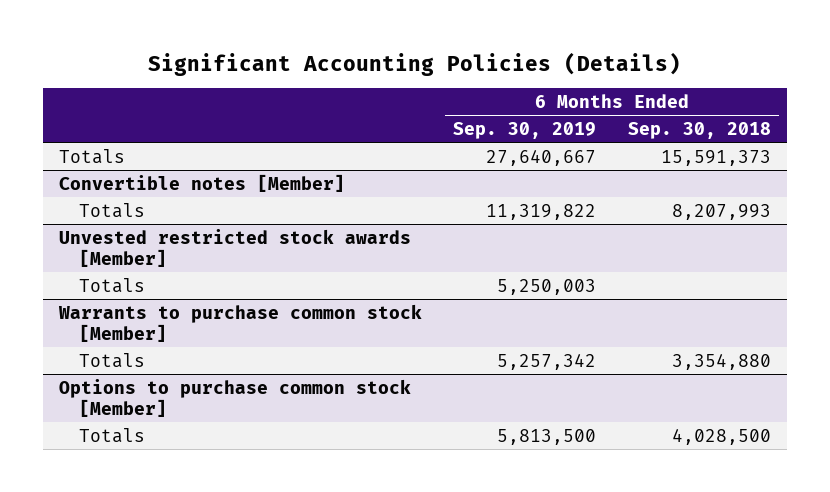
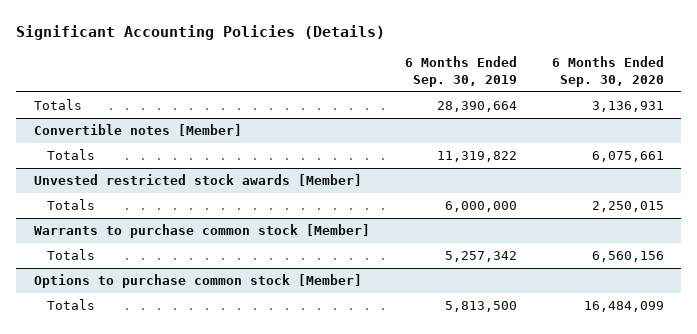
- | 6 Months Ended Sep. 30, 2019 | 6 Months Ended Sep. 30, 2018
+ | 6 Months Ended Sep. 30, 2019 | 6 Months Ended Sep. 30, 2020
- Totals | 27,640,667 | 15,591,373
+ Totals | 28,390,664 | 3,136,931
@ Unvested restricted stock awards [Member]
- Totals | 5,250,003 |
+ Totals | 6,000,000 | 2,250,015

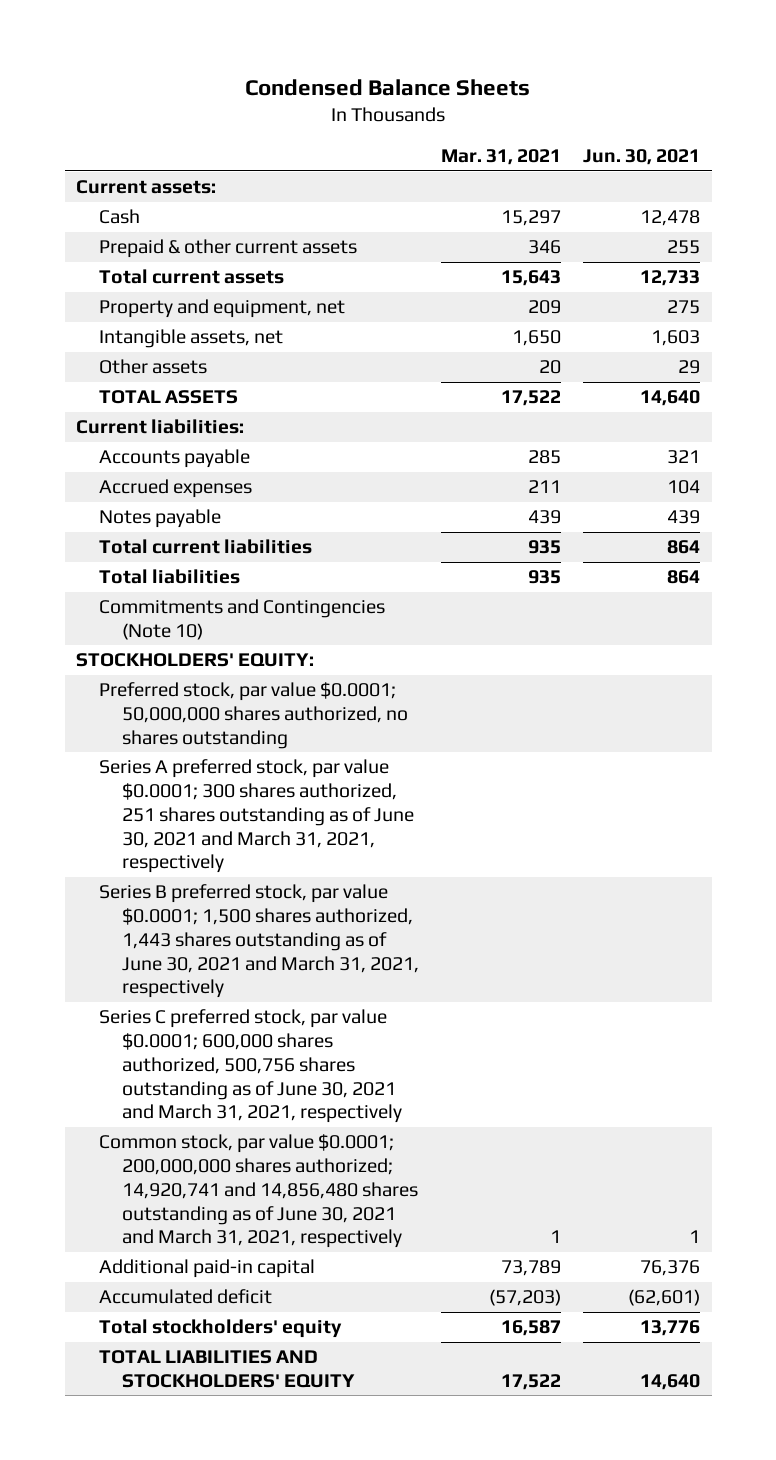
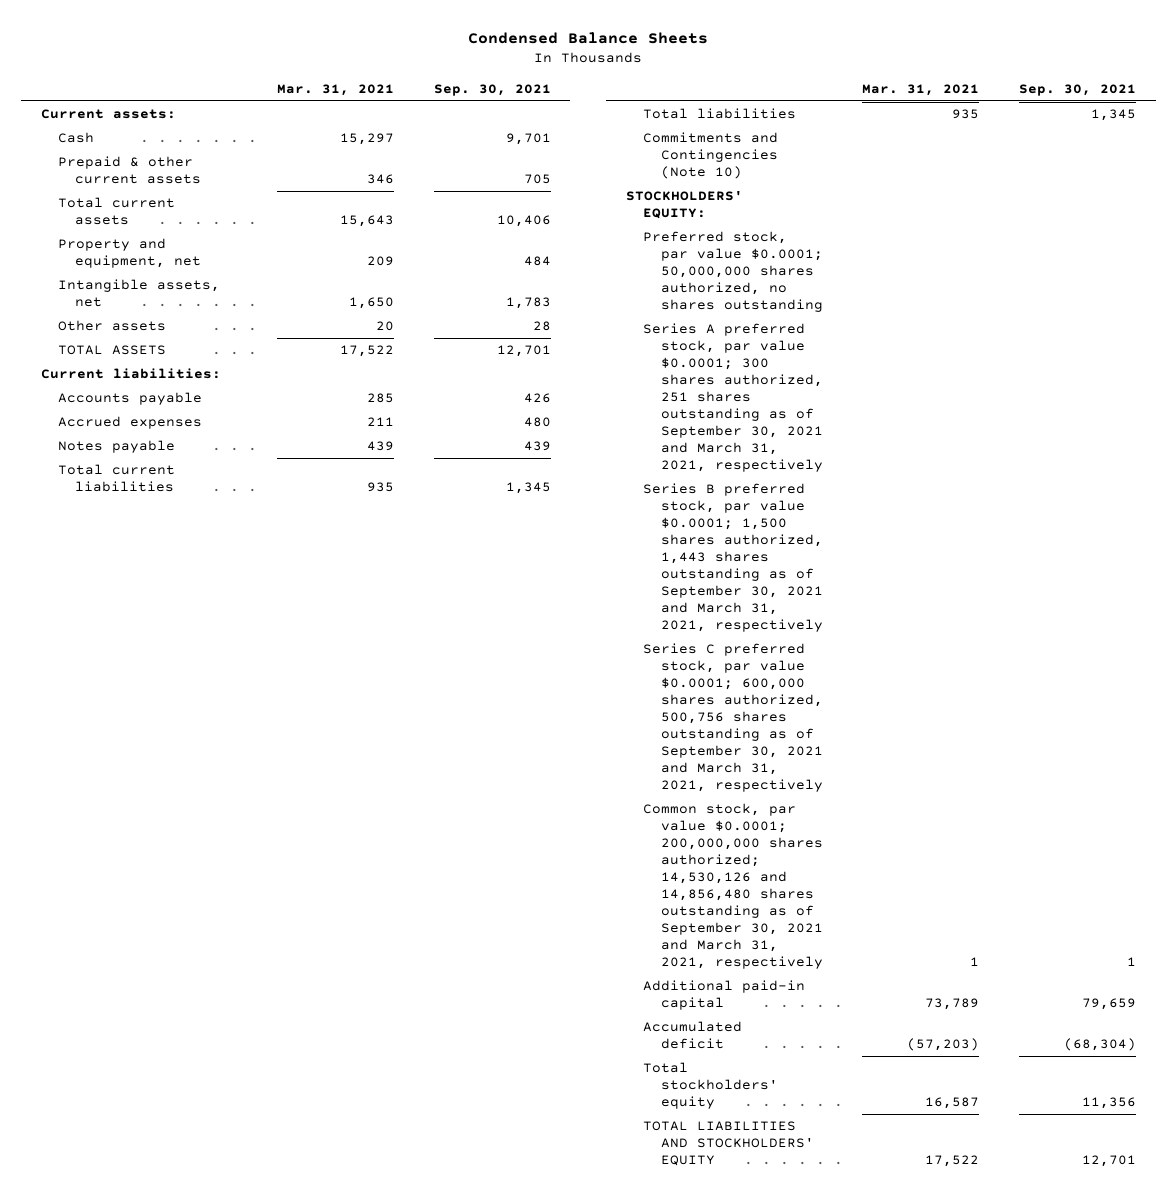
- | Mar. 31, 2021 | Jun. 30, 2021
+ | Mar. 31, 2021 | Sep. 30, 2021
- Series A preferred stock, par value $0.0001; 300 shares authorized, 251 shares outstanding as of June 30, 2021 and March 31, 2021, respectively
- Series B preferred stock, par value $0.0001; 1,500 shares authorized, 1,443 shares outstanding as of June 30, 2021 and March 31, 2021, respectively
- Series C preferred stock, par value $0.0001; 600,000 shares authorized, 500,756 shares outstanding as of June 30, 2021 and March 31, 2021, respectively
- Common stock, par value $0.0001; 200,000,000 shares authorized; 14,920,741 and 14,856,480 shares outstanding as of June 30, 2021 and March 31, 2021, respectively | 1 | 1
+ Series A preferred stock, par value $0.0001; 300 shares authorized, 251 shares outstanding as of September 30, 2021 and March 31, 2021, respectively
+ Series B preferred stock, par value $0.0001; 1,500 shares authorized, 1,443 shares outstanding as of September 30, 2021 and March 31, 2021, respectively
+ Series C preferred stock, par value $0.0001; 600,000 shares authorized, 500,756 shares outstanding as of September 30, 2021 and March 31, 2021, respectively
+ Common stock, par value $0.0001; 200,000,000 shares authorized; 14,530,126 and 14,856,480 shares outstanding as of September 30, 2021 and March 31, 2021, respectively | 1 | 1

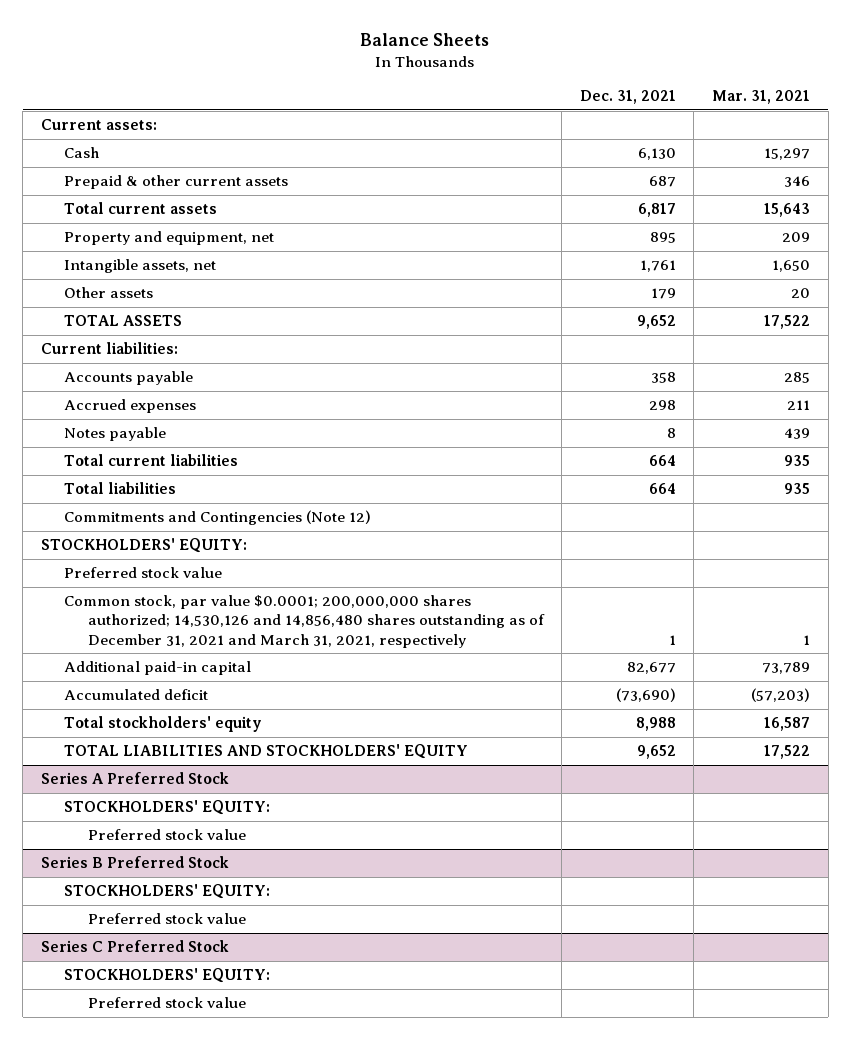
- Condensed Balance Sheets
+ Balance Sheets
- | Mar. 31, 2021 | Sep. 30, 2021
+ | Dec. 31, 2021 | Mar. 31, 2021
- Commitments and Contingencies (Note 10)
+ Commitments and Contingencies (Note 12)
- Preferred stock, par value $0.0001; 50,000,000 shares authorized, no shares outstanding
- Series A preferred stock, par value $0.0001; 300 shares authorized, 251 shares outstanding as of September 30, 2021 and March 31, 2021, respectively
- Series B preferred stock, par value $0.0001; 1,500 shares authorized, 1,443 shares outstanding as of September 30, 2021 and March 31, 2021, respectively
- Series C preferred stock, par value $0.0001; 600,000 shares authorized, 500,756 shares outstanding as of September 30, 2021 and March 31, 2021, respectively
- Common stock, par value $0.0001; 200,000,000 shares authorized; 14,530,126 and 14,856,480 shares outstanding as of September 30, 2021 and March 31, 2021, respectively | 1 | 1
+ Preferred stock value
+ Common stock, par value $0.0001; 200,000,000 shares authorized; 14,530,126 and 14,856,480 shares outstanding as of December 31, 2021 and March 31, 2021, respectively | 1 | 1
+ Series A Preferred Stock
+ STOCKHOLDERS' EQUITY:
+ Preferred stock value
+ Series B Preferred Stock
+ STOCKHOLDERS' EQUITY:
+ Preferred stock value
+ Series C Preferred Stock
+ STOCKHOLDERS' EQUITY:
+ Preferred stock value

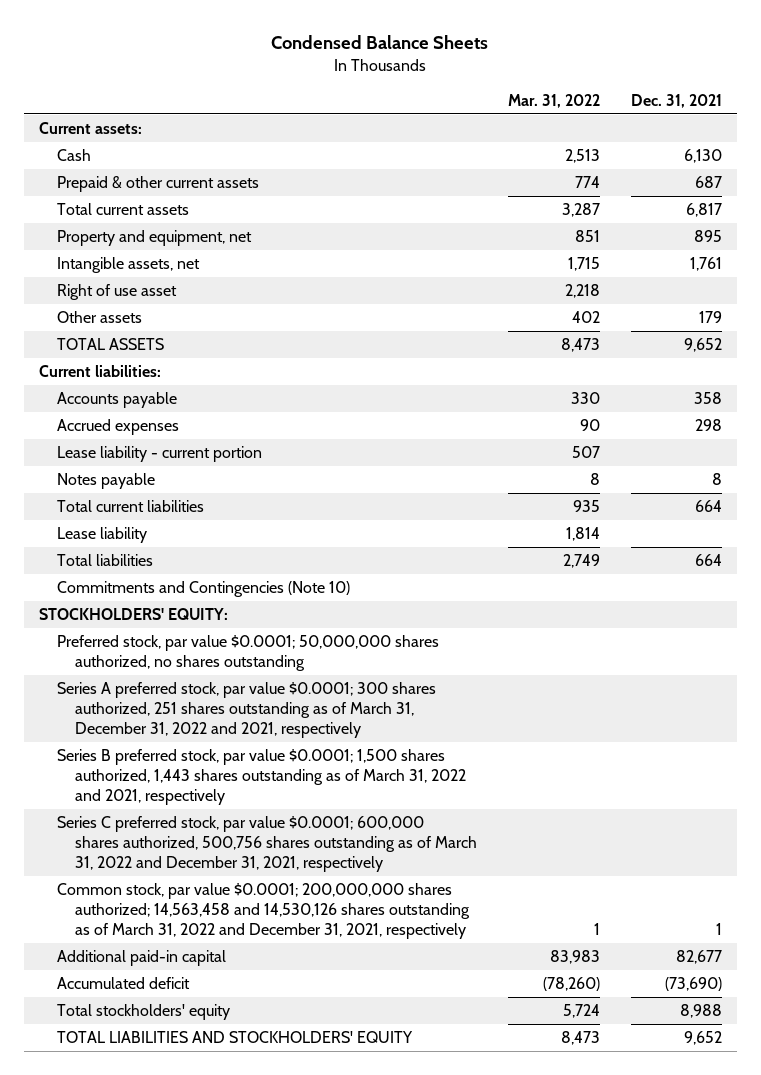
- Balance Sheets
+ Condensed Balance Sheets
- | Dec. 31, 2021 | Mar. 31, 2021
+ | Mar. 31, 2022 | Dec. 31, 2021
+ Right of use asset | 2,218 |
+ Lease liability - current portion | 507 |
+ Lease liability | 1,814 |
- Commitments and Contingencies (Note 12)
+ Commitments and Contingencies (Note 10)
- Preferred stock value
- Common stock, par value $0.0001; 200,000,000 shares authorized; 14,530,126 and 14,856,480 shares outstanding as of December 31, 2021 and March 31, 2021, respectively | 1 | 1
+ Preferred stock, par value $0.0001; 50,000,000 shares authorized, no shares outstanding
+ Series A preferred stock, par value $0.0001; 300 shares authorized, 251 shares outstanding as of March 31, December 31, 2022 and 2021, respectively
+ Series B preferred stock, par value $0.0001; 1,500 shares authorized, 1,443 shares outstanding as of March 31, 2022 and 2021, respectively
+ Series C preferred stock, par value $0.0001; 600,000 shares authorized, 500,756 shares outstanding as of March 31, 2022 and December 31, 2021, respectively
+ Common stock, par value $0.0001; 200,000,000 shares authorized; 14,563,458 and 14,530,126 shares outstanding as of March 31, 2022 and December 31, 2021, respectively | 1 | 1
- Series A Preferred Stock
- STOCKHOLDERS' EQUITY:
- Preferred stock value
- Series B Preferred Stock
- STOCKHOLDERS' EQUITY:
- Preferred stock value
- Series C Preferred Stock
- STOCKHOLDERS' EQUITY:
- Preferred stock value

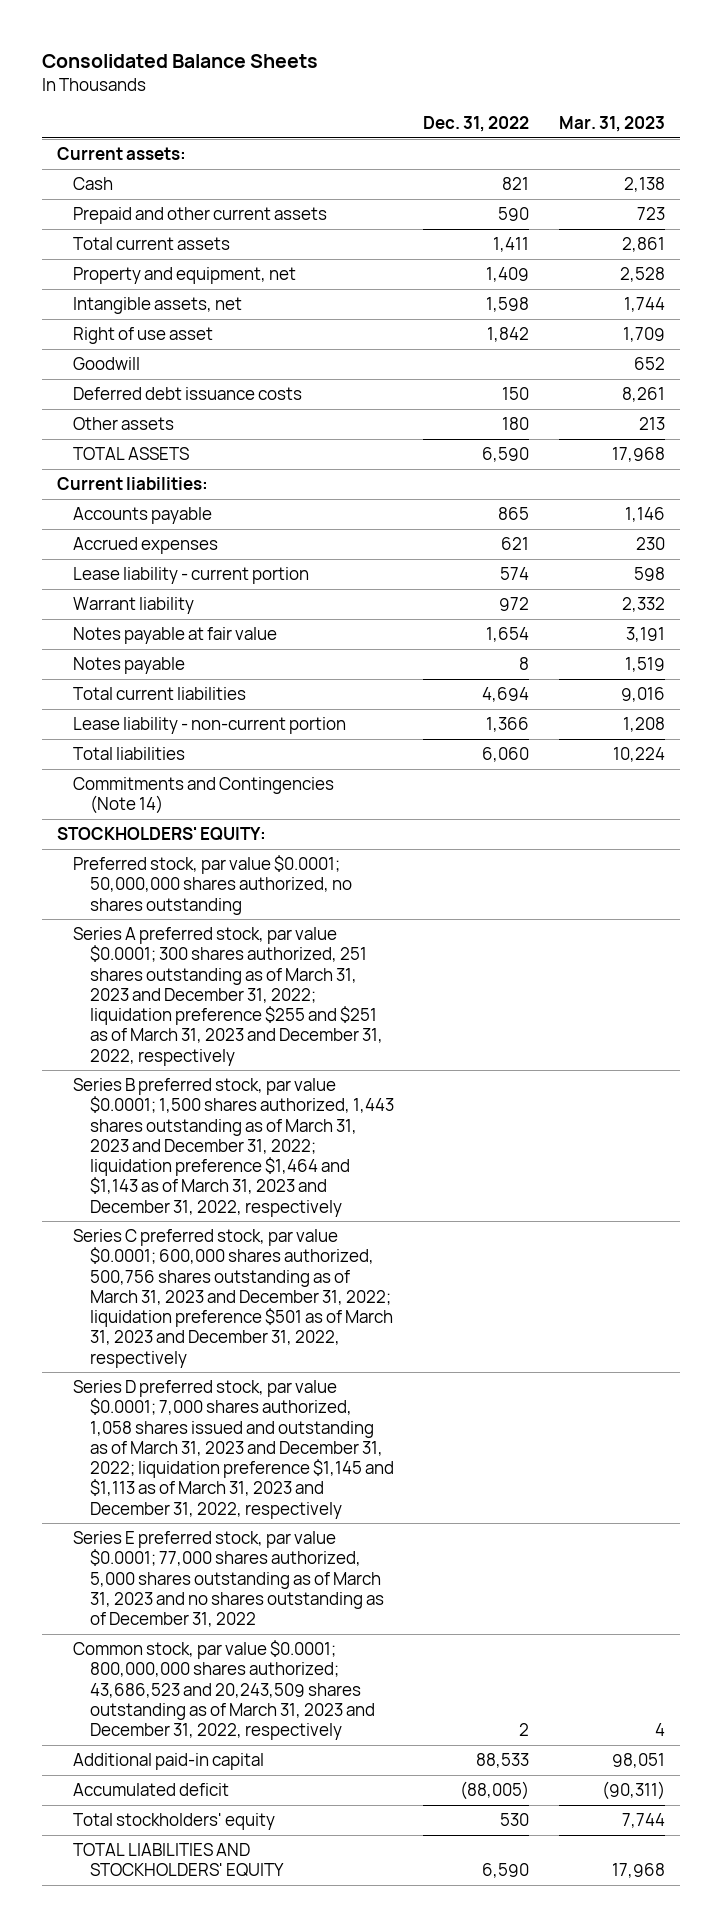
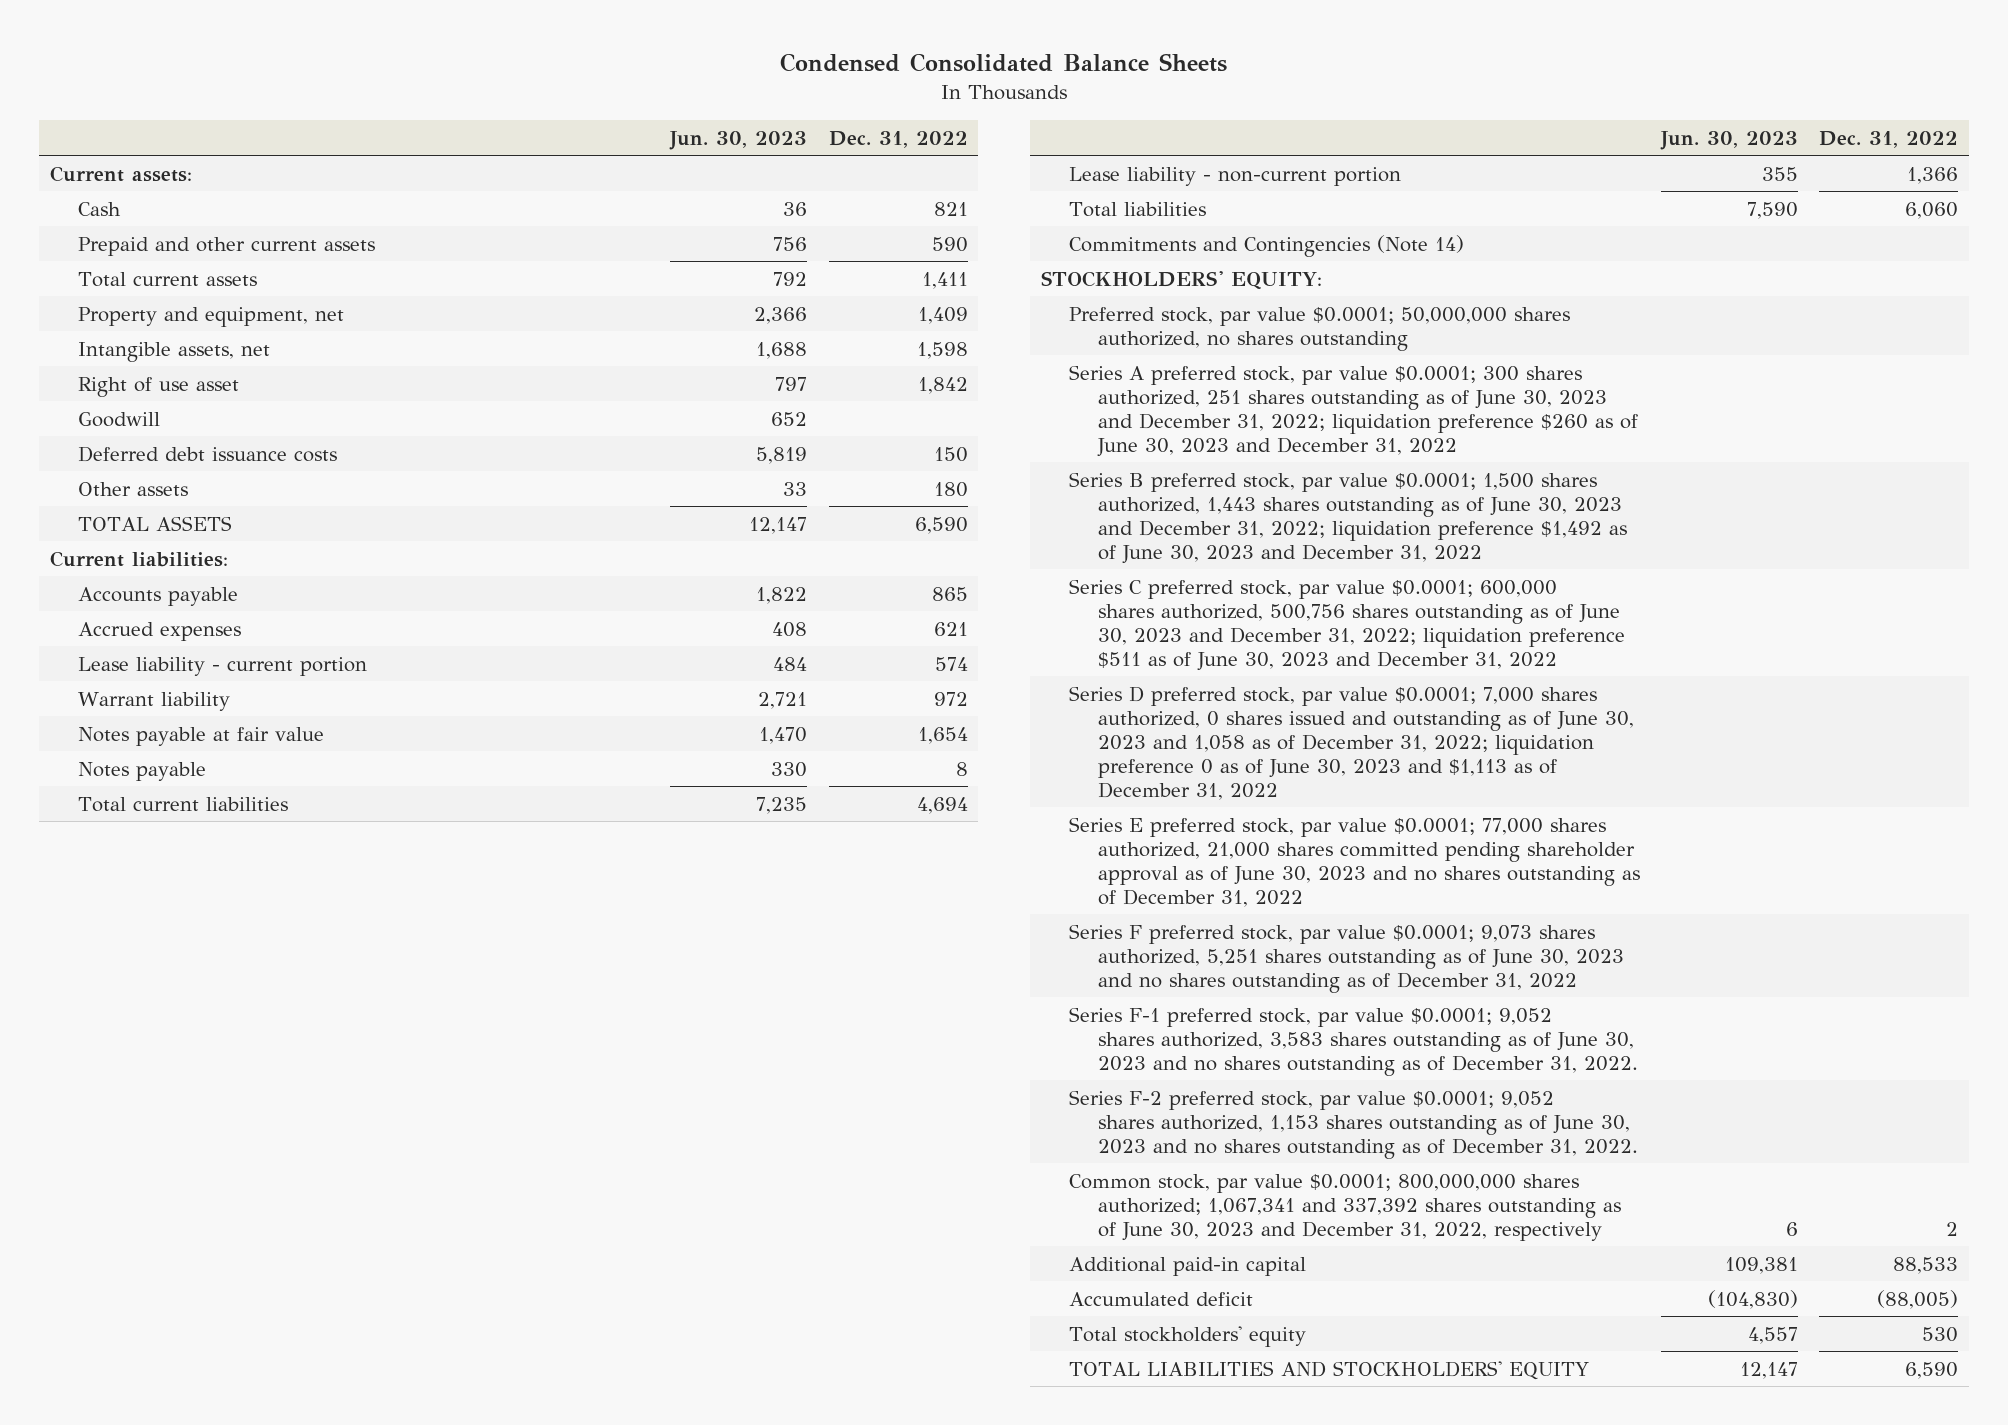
- Consolidated Balance Sheets
+ Condensed Consolidated Balance Sheets
- | Dec. 31, 2022 | Mar. 31, 2023
+ | Jun. 30, 2023 | Dec. 31, 2022
- Series A preferred stock, par value $0.0001; 300 shares authorized, 251 shares outstanding as of March 31, 2023 and December 31, 2022; liquidation preference $255 and $251 as of March 31, 2023 and December 31, 2022, respectively
- Series B preferred stock, par value $0.0001; 1,500 shares authorized, 1,443 shares outstanding as of March 31, 2023 and December 31, 2022; liquidation preference $1,464 and $1,143 as of March 31, 2023 and December 31, 2022, respectively
- Series C preferred stock, par value $0.0001; 600,000 shares authorized, 500,756 shares outstanding as of March 31, 2023 and December 31, 2022; liquidation preference $501 as of March 31, 2023 and December 31, 2022, respectively
- Series D preferred stock, par value $0.0001; 7,000 shares authorized, 1,058 shares issued and outstanding as of March 31, 2023 and December 31, 2022; liquidation preference $1,145 and $1,113 as of March 31, 2023 and December 31, 2022, respectively
- Series E preferred stock, par value $0.0001; 77,000 shares authorized, 5,000 shares outstanding as of March 31, 2023 and no shares outstanding as of December 31, 2022
- Common stock, par value $0.0001; 800,000,000 shares authorized; 43,686,523 and 20,243,509 shares outstanding as of March 31, 2023 and December 31, 2022, respectively | 2 | 4
+ Series A preferred stock, par value $0.0001; 300 shares authorized, 251 shares outstanding as of June 30, 2023 and December 31, 2022; liquidation preference $260 as of June 30, 2023 and December 31, 2022
+ Series B preferred stock, par value $0.0001; 1,500 shares authorized, 1,443 shares outstanding as of June 30, 2023 and December 31, 2022; liquidation preference $1,492 as of June 30, 2023 and December 31, 2022
+ Series C preferred stock, par value $0.0001; 600,000 shares authorized, 500,756 shares outstanding as of June 30, 2023 and December 31, 2022; liquidation preference $511 as of June 30, 2023 and December 31, 2022
+ Series D preferred stock, par value $0.0001; 7,000 shares authorized, 0 shares issued and outstanding as of June 30, 2023 and 1,058 as of December 31, 2022; liquidation preference 0 as of June 30, 2023 and $1,113 as of December 31, 2022
+ Series E preferred stock, par value $0.0001; 77,000 shares authorized, 21,000 shares committed pending shareholder approval as of June 30, 2023 and no shares outstanding as of December 31, 2022
+ Series F preferred stock, par value $0.0001; 9,073 shares authorized, 5,251 shares outstanding as of June 30, 2023 and no shares outstanding as of December 31, 2022
+ Series F-1 preferred stock, par value $0.0001; 9,052 shares authorized, 3,583 shares outstanding as of June 30, 2023 and no shares outstanding as of December 31, 2022.
+ Series F-2 preferred stock, par value $0.0001; 9,052 shares authorized, 1,153 shares outstanding as of June 30, 2023 and no shares outstanding as of December 31, 2022.
+ Common stock, par value $0.0001; 800,000,000 shares authorized; 1,067,341 and 337,392 shares outstanding as of June 30, 2023 and December 31, 2022, respectively | 6 | 2

